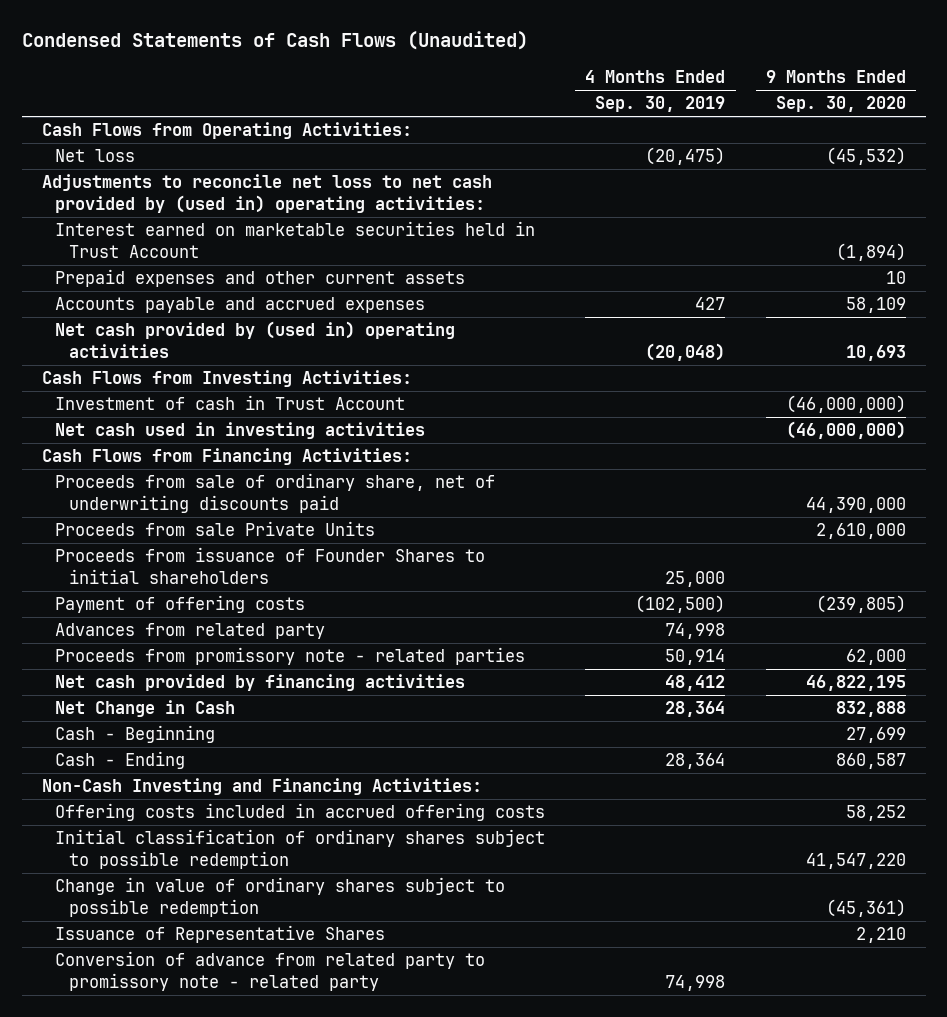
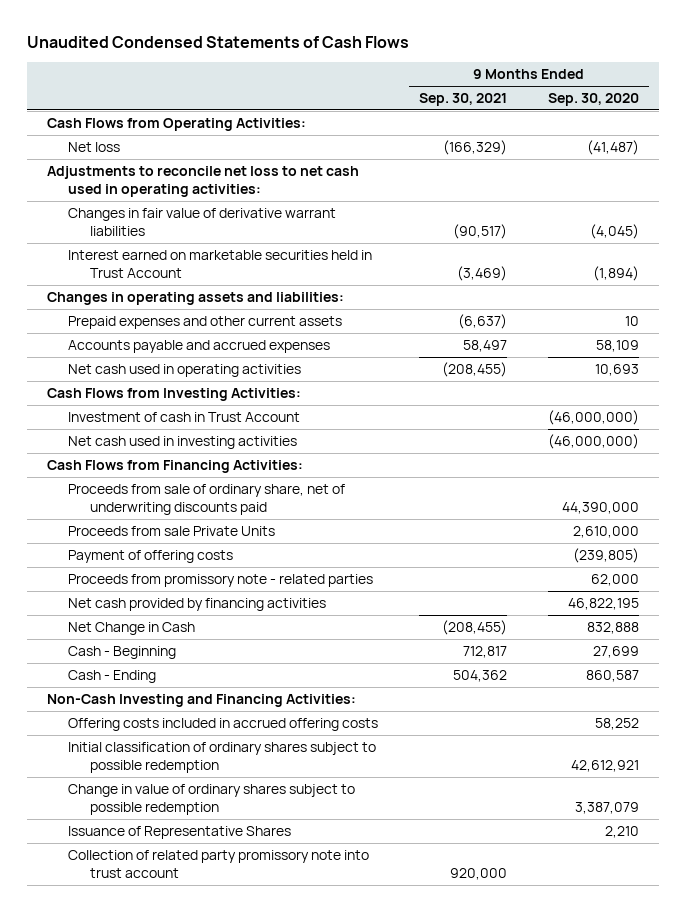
- Condensed Statements of Cash Flows (Unaudited)
+ Unaudited Condensed Statements of Cash Flows
- | 4 Months Ended Sep. 30, 2019 | 9 Months Ended Sep. 30, 2020
+ | 9 Months Ended Sep. 30, 2021 | 9 Months Ended Sep. 30, 2020
- Net loss | (20,475) | (45,532)
- Adjustments to reconcile net loss to net cash provided by (used in) operating activities:
+ Net loss | (166,329) | (41,487)
+ Adjustments to reconcile net loss to net cash used in operating activities:
+ Changes in fair value of derivative warrant liabilities | (90,517) | (4,045)
+ Changes in operating assets and liabilities:
- Net cash provided by (used in) operating activities | (20,048) | 10,693
+ Net cash used in operating activities | (208,455) | 10,693
- Proceeds from issuance of Founder Shares to initial shareholders | 25,000 |
- Advances from related party | 74,998 |
- Initial classification of ordinary shares subject to possible redemption | | 41,547,220
- Change in value of ordinary shares subject to possible redemption | | (45,361)
+ Initial classification of ordinary shares subject to possible redemption | | 42,612,921
+ Change in value of ordinary shares subject to possible redemption | | 3,387,079
- Conversion of advance from related party to promissory note - related party | 74,998 |
+ Collection of related party promissory note into trust account | 920,000 |

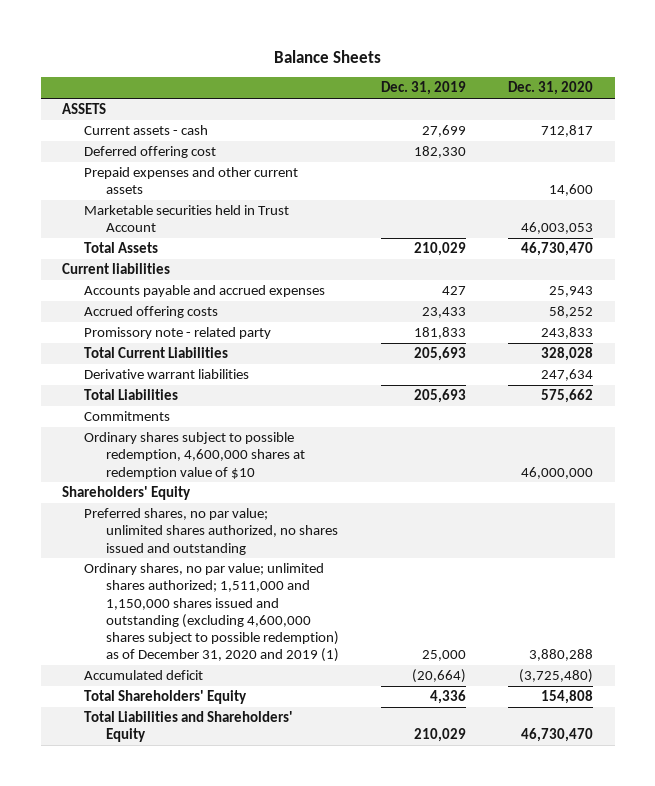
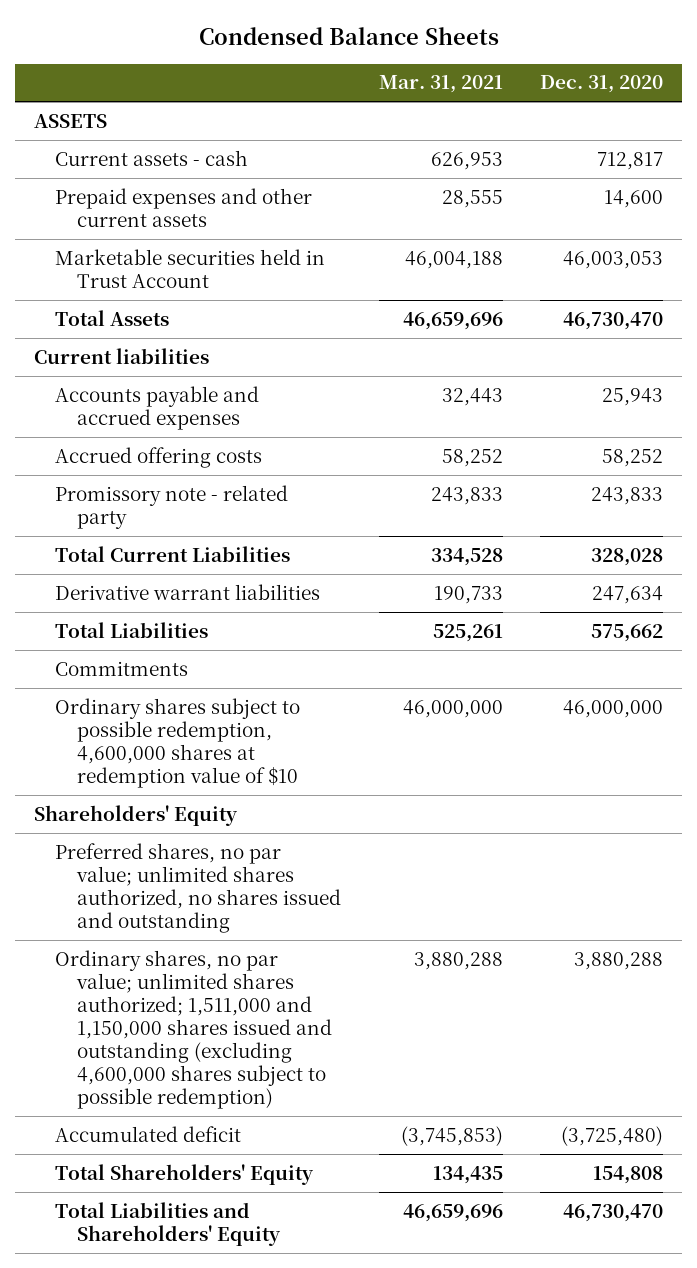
- Balance Sheets
+ Condensed Balance Sheets
- | Dec. 31, 2019 | Dec. 31, 2020
+ | Mar. 31, 2021 | Dec. 31, 2020
- Deferred offering cost | 182,330 |
- Ordinary shares, no par value; unlimited shares authorized; 1,511,000 and 1,150,000 shares issued and outstanding (excluding 4,600,000 shares subject to possible redemption) as of December 31, 2020 and 2019 (1) | 25,000 | 3,880,288
+ Ordinary shares, no par value; unlimited shares authorized; 1,511,000 and 1,150,000 shares issued and outstanding (excluding 4,600,000 shares subject to possible redemption) | 3,880,288 | 3,880,288

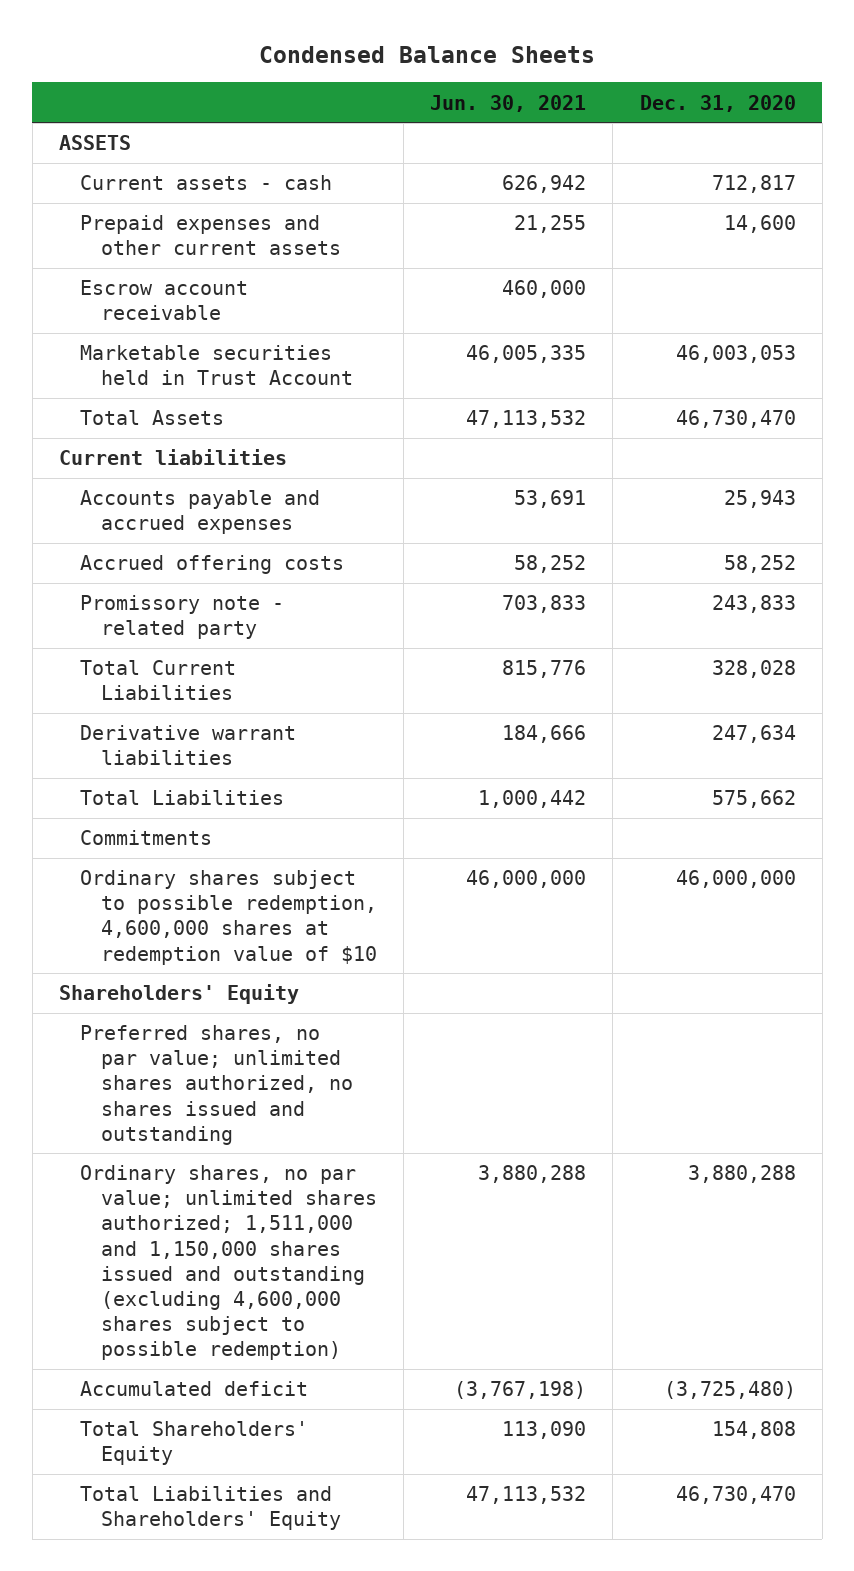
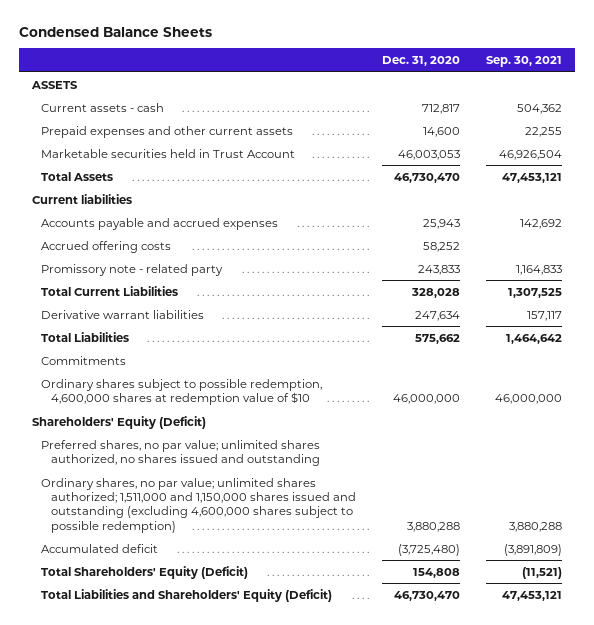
- | Jun. 30, 2021 | Dec. 31, 2020
+ | Dec. 31, 2020 | Sep. 30, 2021
- Escrow account receivable | 460,000 |
- Shareholders' Equity
+ Shareholders' Equity (Deficit)
- Total Shareholders' Equity | 113,090 | 154,808
- Total Liabilities and Shareholders' Equity | 47,113,532 | 46,730,470
+ Total Shareholders' Equity (Deficit) | 154,808 | (11,521)
+ Total Liabilities and Shareholders' Equity (Deficit) | 46,730,470 | 47,453,121

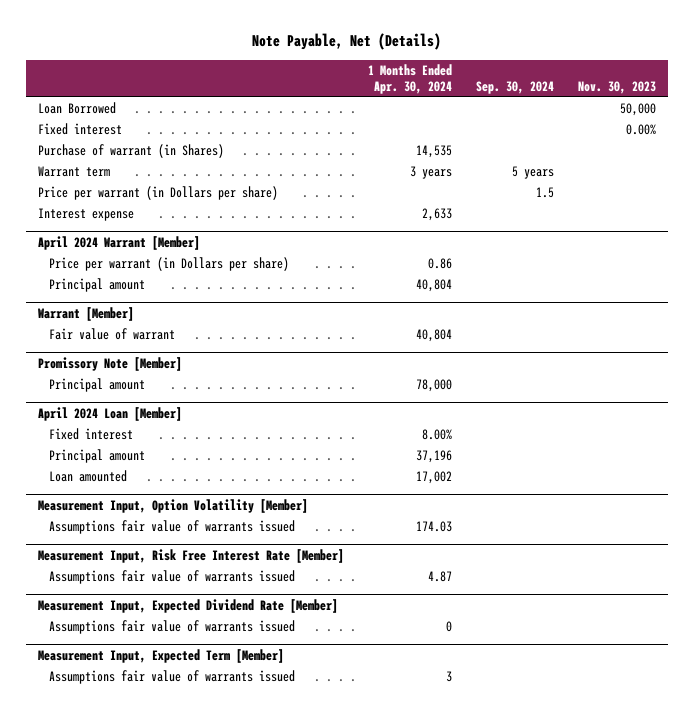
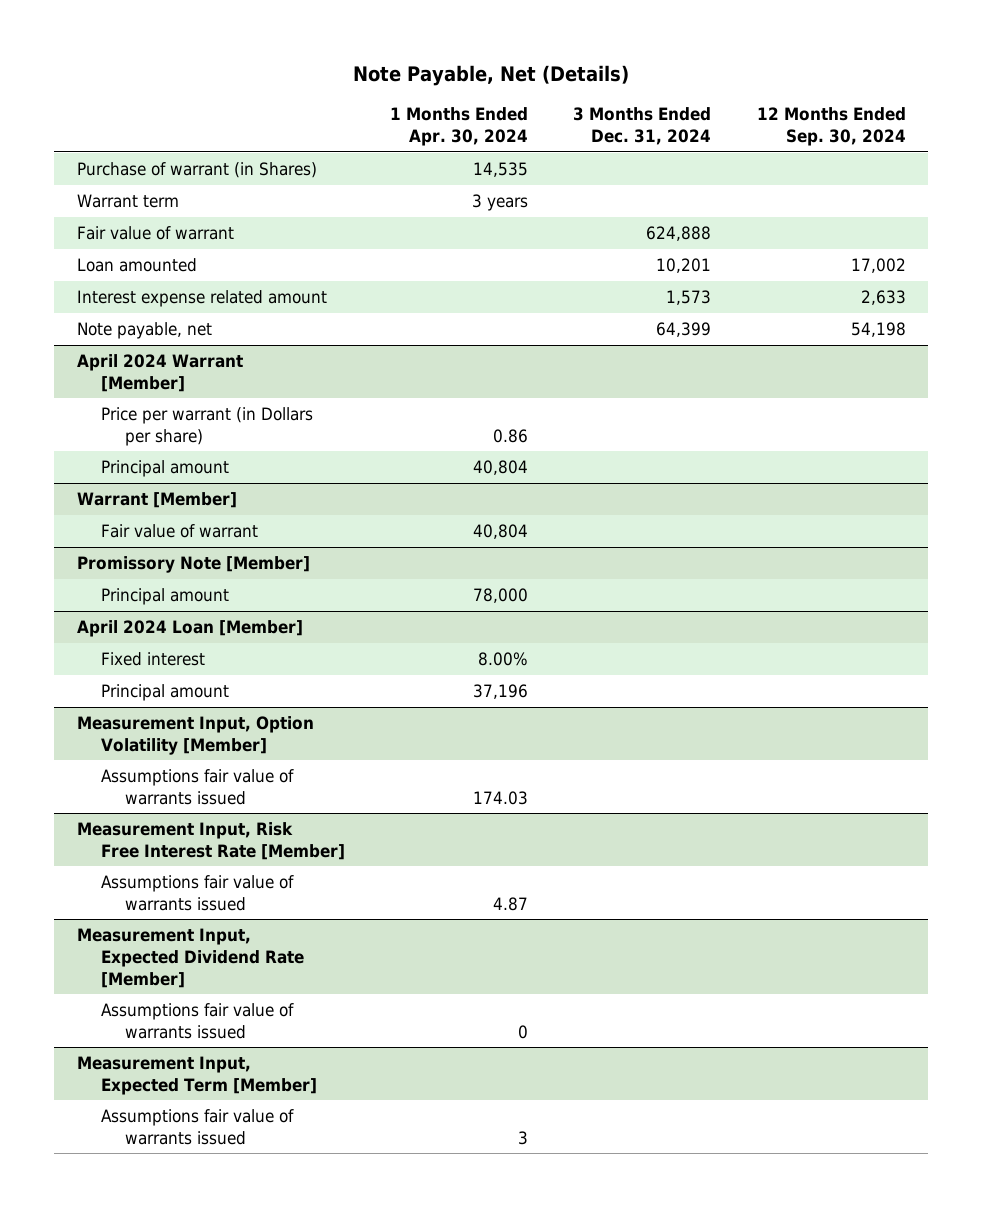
- | 1 Months Ended Apr. 30, 2024 | Sep. 30, 2024 | Nov. 30, 2023
+ | 1 Months Ended Apr. 30, 2024 | 3 Months Ended Dec. 31, 2024 | 12 Months Ended Sep. 30, 2024
- Loan Borrowed | | | 50,000
- Fixed interest | | | 0.00%
- Price per warrant (in Dollars per share) | | 1.5 |
- Interest expense | 2,633 | |
+ Fair value of warrant | | 624,888 |
+ Loan amounted | | 10,201 | 17,002
+ Interest expense related amount | | 1,573 | 2,633
+ Note payable, net | | 64,399 | 54,198
@ April 2024 Loan [Member]
- Loan amounted | 17,002 | |

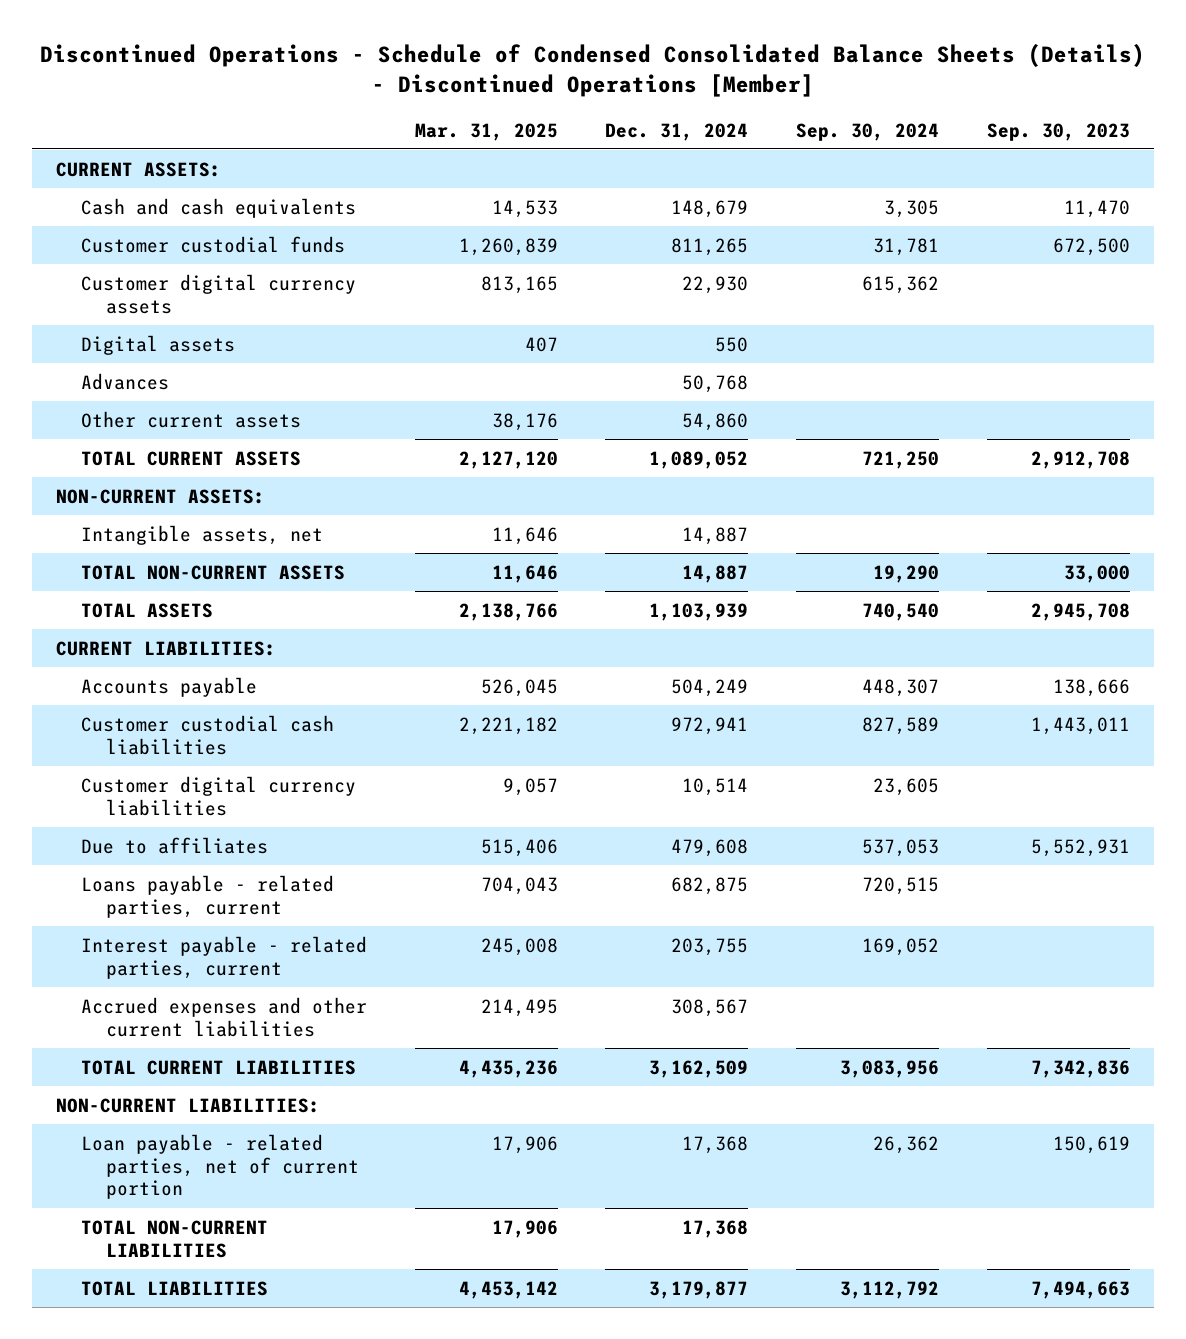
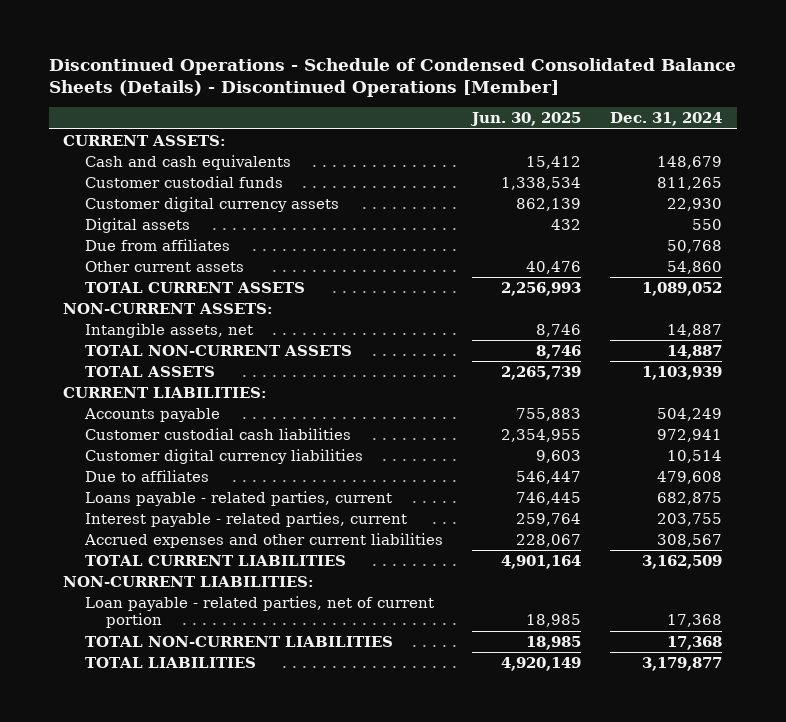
- | Mar. 31, 2025 | Dec. 31, 2024 | Sep. 30, 2024 | Sep. 30, 2023
+ | Jun. 30, 2025 | Dec. 31, 2024
- Advances | | 50,768 | |
+ Due from affiliates | | 50,768

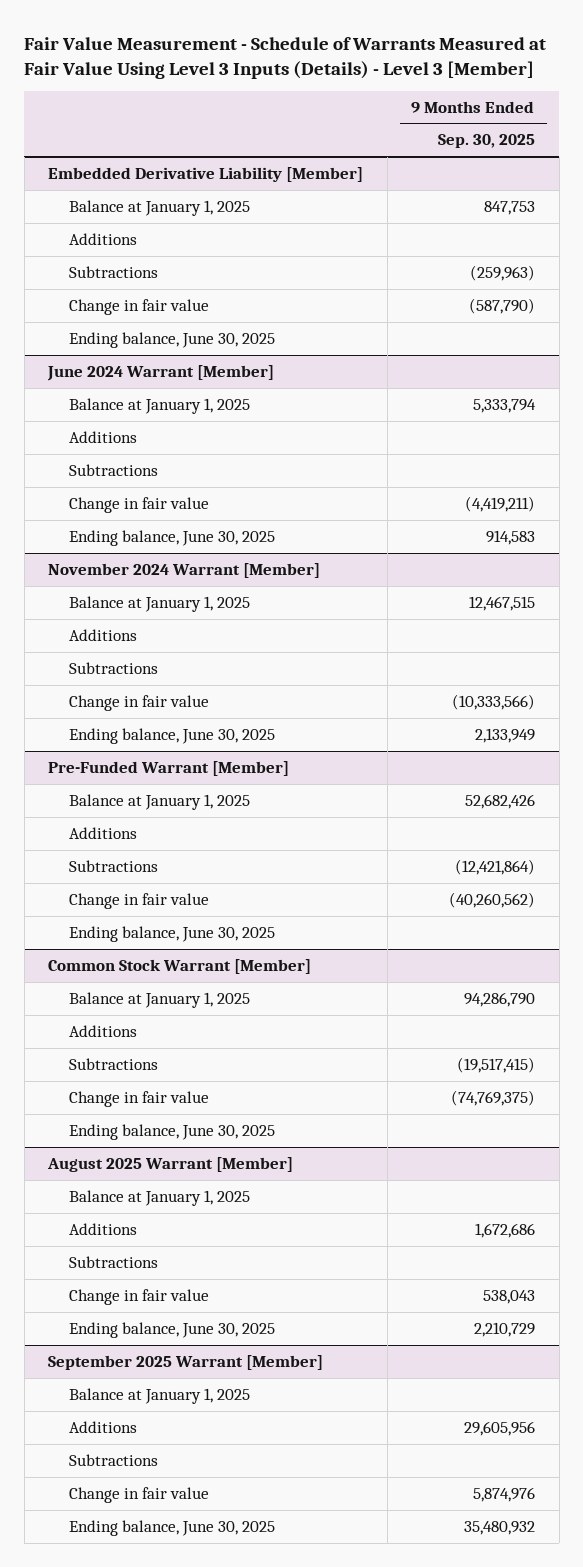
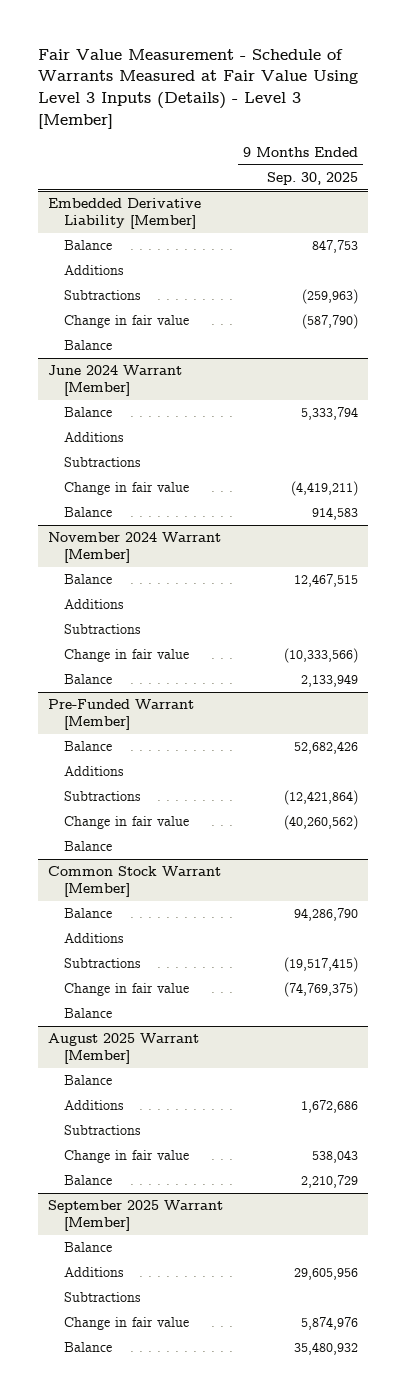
@ Embedded Derivative Liability [Member]
- Balance at January 1, 2025 | 847,753
+ Balance | 847,753
- Ending balance, June 30, 2025
+ Balance
@ June 2024 Warrant [Member]
- Balance at January 1, 2025 | 5,333,794
+ Balance | 5,333,794
- Ending balance, June 30, 2025 | 914,583
+ Balance | 914,583
@ November 2024 Warrant [Member]
- Balance at January 1, 2025 | 12,467,515
+ Balance | 12,467,515
- Ending balance, June 30, 2025 | 2,133,949
+ Balance | 2,133,949
@ Pre-Funded Warrant [Member]
- Balance at January 1, 2025 | 52,682,426
+ Balance | 52,682,426
- Ending balance, June 30, 2025
+ Balance
@ Common Stock Warrant [Member]
- Balance at January 1, 2025 | 94,286,790
+ Balance | 94,286,790
- Ending balance, June 30, 2025
+ Balance
@ August 2025 Warrant [Member]
- Balance at January 1, 2025
+ Balance
- Ending balance, June 30, 2025 | 2,210,729
+ Balance | 2,210,729
@ September 2025 Warrant [Member]
- Balance at January 1, 2025
+ Balance
- Ending balance, June 30, 2025 | 35,480,932
+ Balance | 35,480,932

